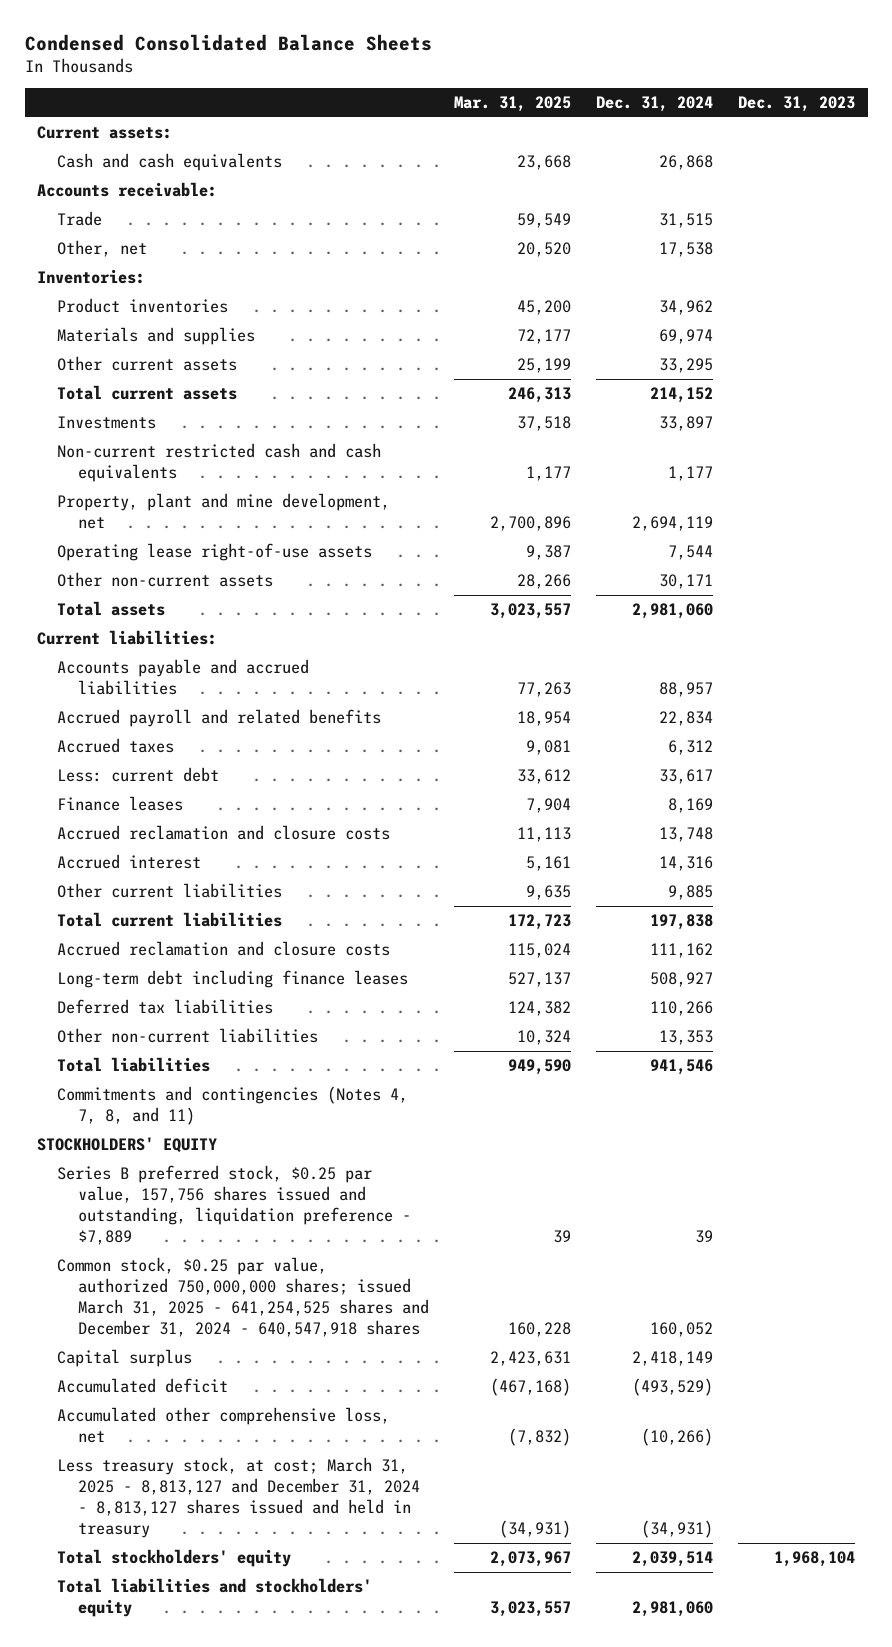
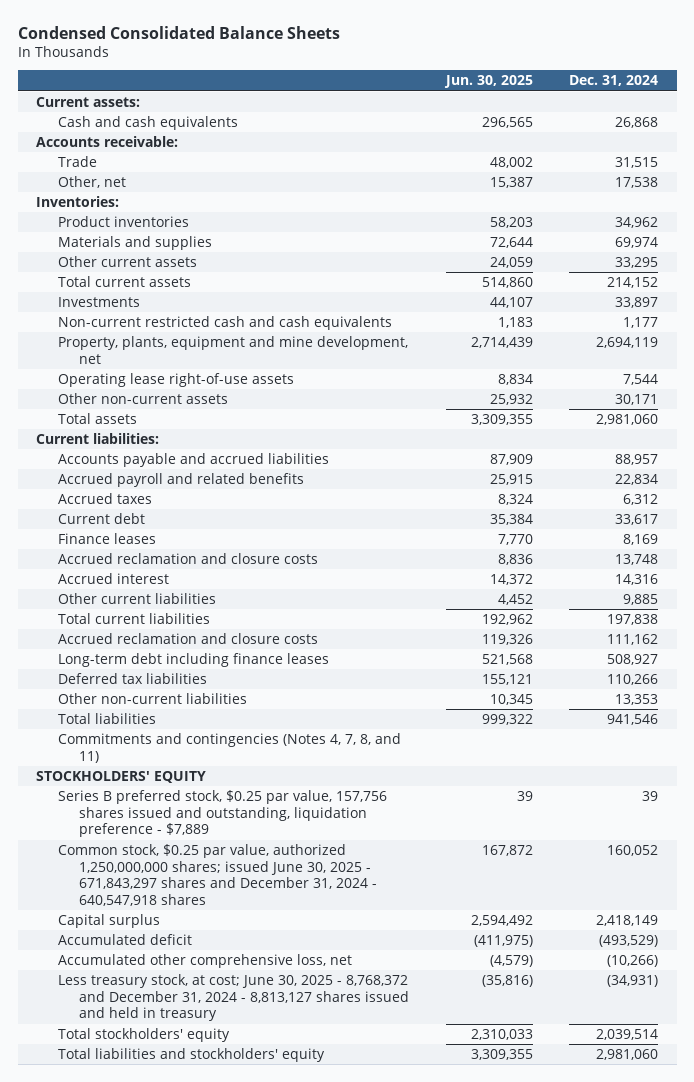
- | Mar. 31, 2025 | Dec. 31, 2024 | Dec. 31, 2023
+ | Jun. 30, 2025 | Dec. 31, 2024
- Property, plant and mine development, net | 2,700,896 | 2,694,119 |
+ Property, plants, equipment and mine development, net | 2,714,439 | 2,694,119
- Less: current debt | 33,612 | 33,617 |
+ Current debt | 35,384 | 33,617
- Common stock, $0.25 par value, authorized 750,000,000 shares; issued March 31, 2025 - 641,254,525 shares and December 31, 2024 - 640,547,918 shares | 160,228 | 160,052 |
+ Common stock, $0.25 par value, authorized 1,250,000,000 shares; issued June 30, 2025 - 671,843,297 shares and December 31, 2024 - 640,547,918 shares | 167,872 | 160,052
- Less treasury stock, at cost; March 31, 2025 - 8,813,127 and December 31, 2024 - 8,813,127 shares issued and held in treasury | (34,931) | (34,931) |
+ Less treasury stock, at cost; June 30, 2025 - 8,768,372 and December 31, 2024 - 8,813,127 shares issued and held in treasury | (35,816) | (34,931)

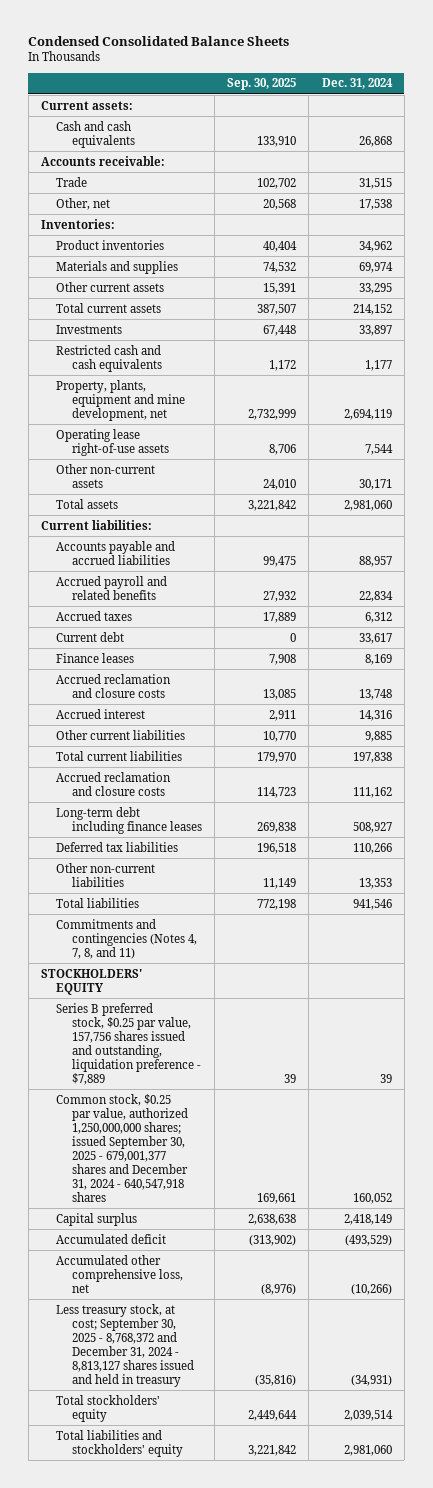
- | Jun. 30, 2025 | Dec. 31, 2024
+ | Sep. 30, 2025 | Dec. 31, 2024
- Non-current restricted cash and cash equivalents | 1,183 | 1,177
+ Restricted cash and cash equivalents | 1,172 | 1,177
- Common stock, $0.25 par value, authorized 1,250,000,000 shares; issued June 30, 2025 - 671,843,297 shares and December 31, 2024 - 640,547,918 shares | 167,872 | 160,052
+ Common stock, $0.25 par value, authorized 1,250,000,000 shares; issued September 30, 2025 - 679,001,377 shares and December 31, 2024 - 640,547,918 shares | 169,661 | 160,052
- Less treasury stock, at cost; June 30, 2025 - 8,768,372 and December 31, 2024 - 8,813,127 shares issued and held in treasury | (35,816) | (34,931)
+ Less treasury stock, at cost; September 30, 2025 - 8,768,372 and December 31, 2024 - 8,813,127 shares issued and held in treasury | (35,816) | (34,931)

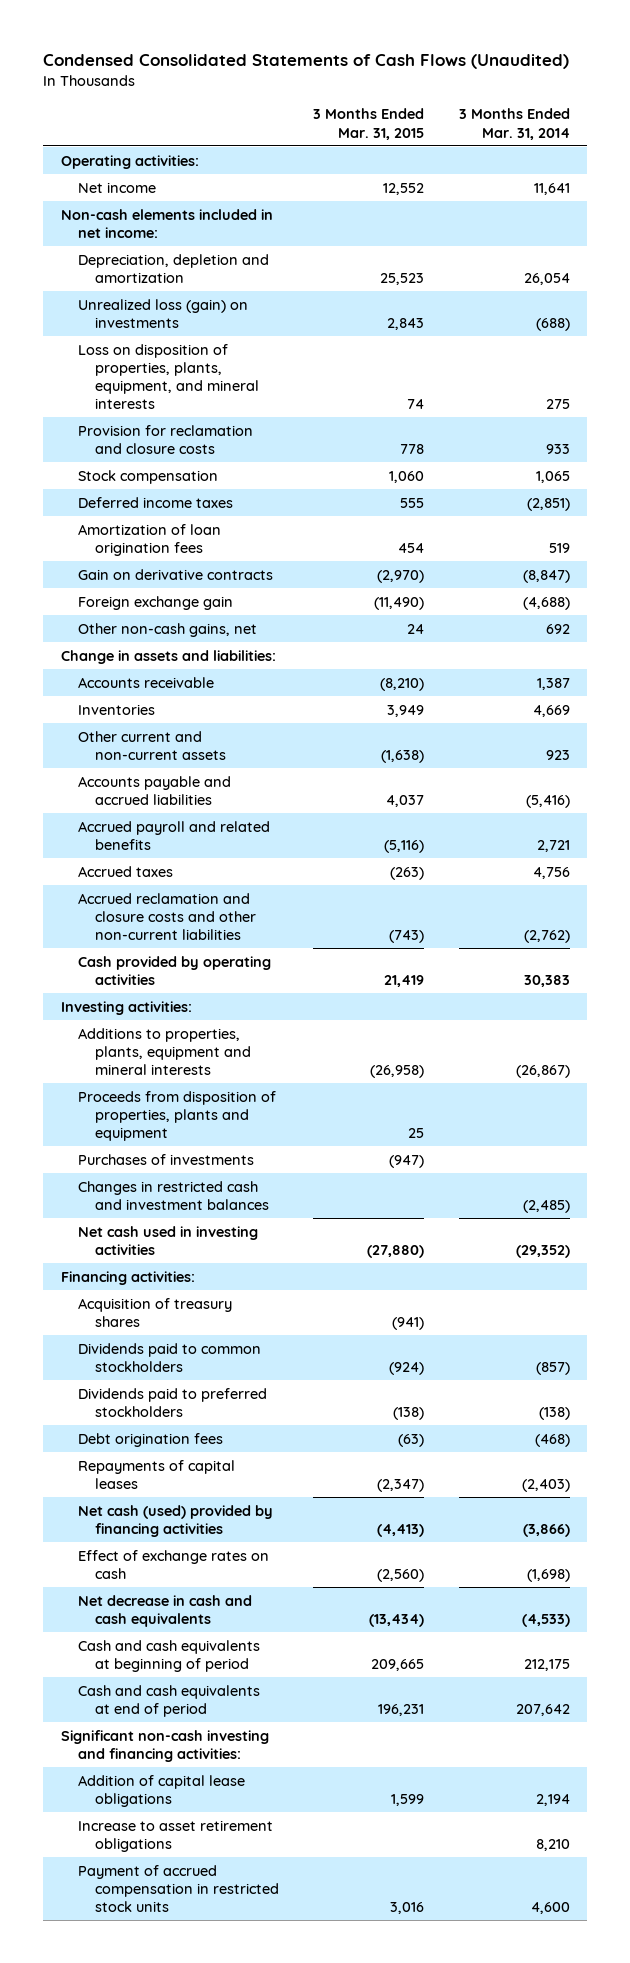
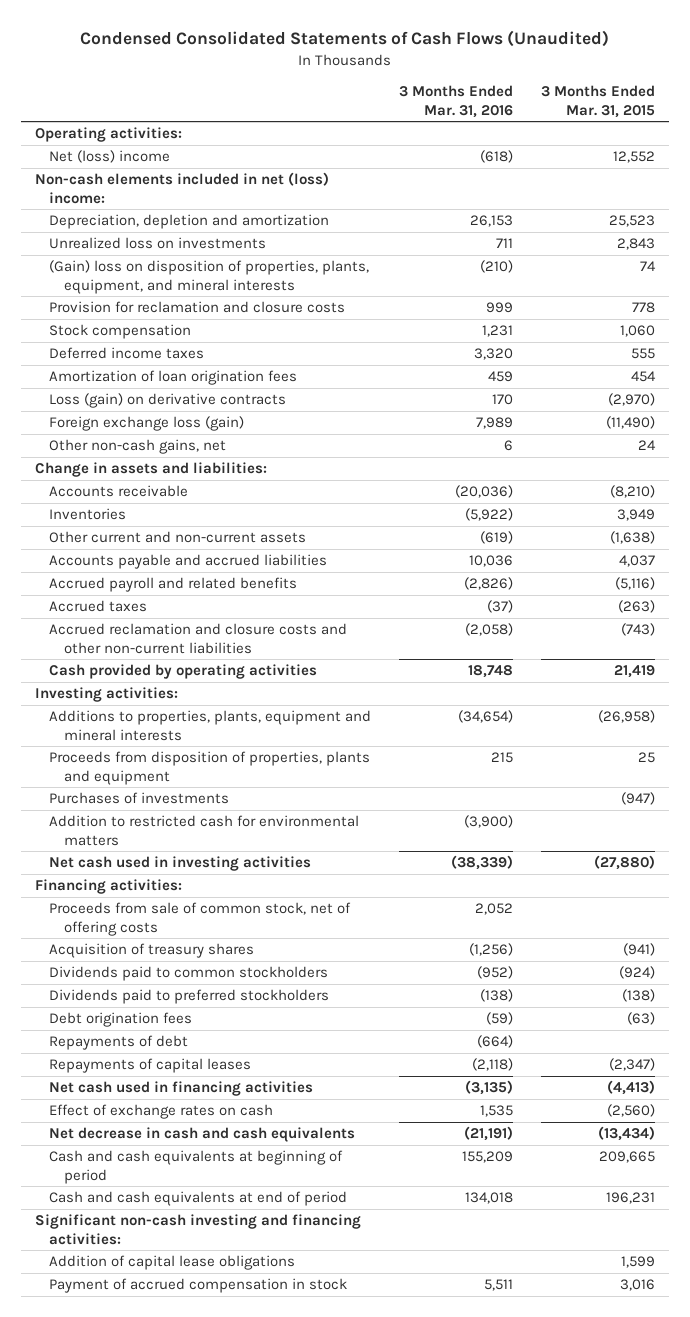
- | 3 Months Ended Mar. 31, 2015 | 3 Months Ended Mar. 31, 2014
+ | 3 Months Ended Mar. 31, 2016 | 3 Months Ended Mar. 31, 2015
- Net income | 12,552 | 11,641
- Non-cash elements included in net income:
+ Net (loss) income | (618) | 12,552
+ Non-cash elements included in net (loss) income:
- Unrealized loss (gain) on investments | 2,843 | (688)
- Loss on disposition of properties, plants, equipment, and mineral interests | 74 | 275
+ Unrealized loss on investments | 711 | 2,843
+ (Gain) loss on disposition of properties, plants, equipment, and mineral interests | (210) | 74
- Gain on derivative contracts | (2,970) | (8,847)
- Foreign exchange gain | (11,490) | (4,688)
+ Loss (gain) on derivative contracts | 170 | (2,970)
+ Foreign exchange loss (gain) | 7,989 | (11,490)
- Changes in restricted cash and investment balances | | (2,485)
+ Addition to restricted cash for environmental matters | (3,900) |
+ Proceeds from sale of common stock, net of offering costs | 2,052 |
+ Repayments of debt | (664) |
- Net cash (used) provided by financing activities | (4,413) | (3,866)
+ Net cash used in financing activities | (3,135) | (4,413)
- Increase to asset retirement obligations | | 8,210
- Payment of accrued compensation in restricted stock units | 3,016 | 4,600
+ Payment of accrued compensation in stock | 5,511 | 3,016

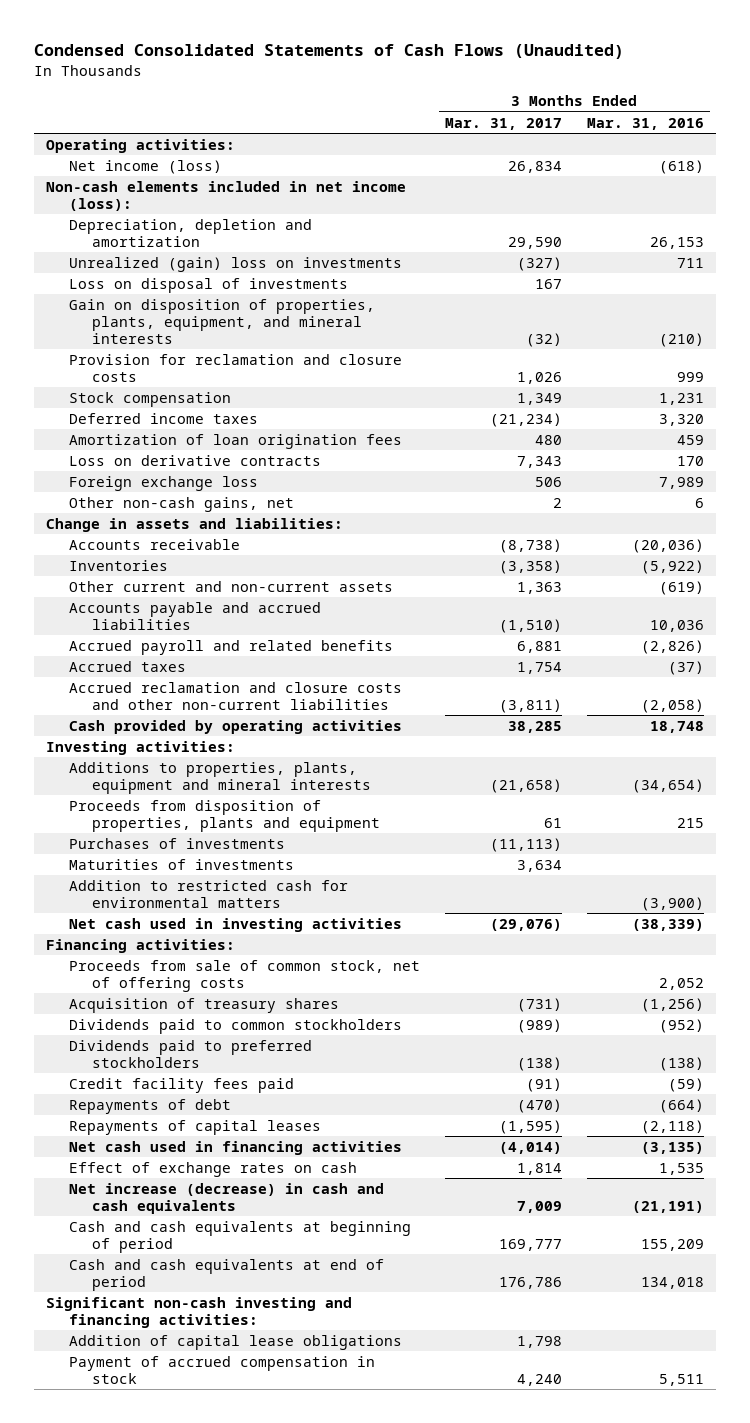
- | 3 Months Ended Mar. 31, 2016 | 3 Months Ended Mar. 31, 2015
+ | 3 Months Ended Mar. 31, 2017 | 3 Months Ended Mar. 31, 2016
- Net (loss) income | (618) | 12,552
- Non-cash elements included in net (loss) income:
+ Net income (loss) | 26,834 | (618)
+ Non-cash elements included in net income (loss):
- Unrealized loss on investments | 711 | 2,843
- (Gain) loss on disposition of properties, plants, equipment, and mineral interests | (210) | 74
+ Unrealized (gain) loss on investments | (327) | 711
+ Loss on disposal of investments | 167 |
+ Gain on disposition of properties, plants, equipment, and mineral interests | (32) | (210)
- Loss (gain) on derivative contracts | 170 | (2,970)
- Foreign exchange loss (gain) | 7,989 | (11,490)
+ Loss on derivative contracts | 7,343 | 170
+ Foreign exchange loss | 506 | 7,989
+ Maturities of investments | 3,634 |
- Debt origination fees | (59) | (63)
+ Credit facility fees paid | (91) | (59)
- Net decrease in cash and cash equivalents | (21,191) | (13,434)
+ Net increase (decrease) in cash and cash equivalents | 7,009 | (21,191)

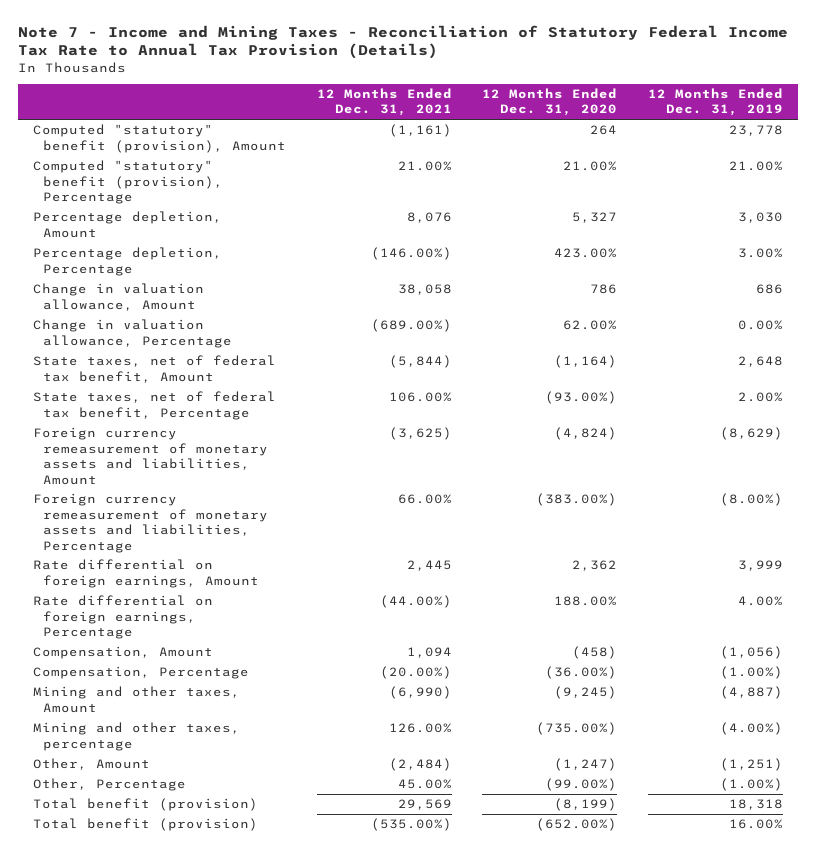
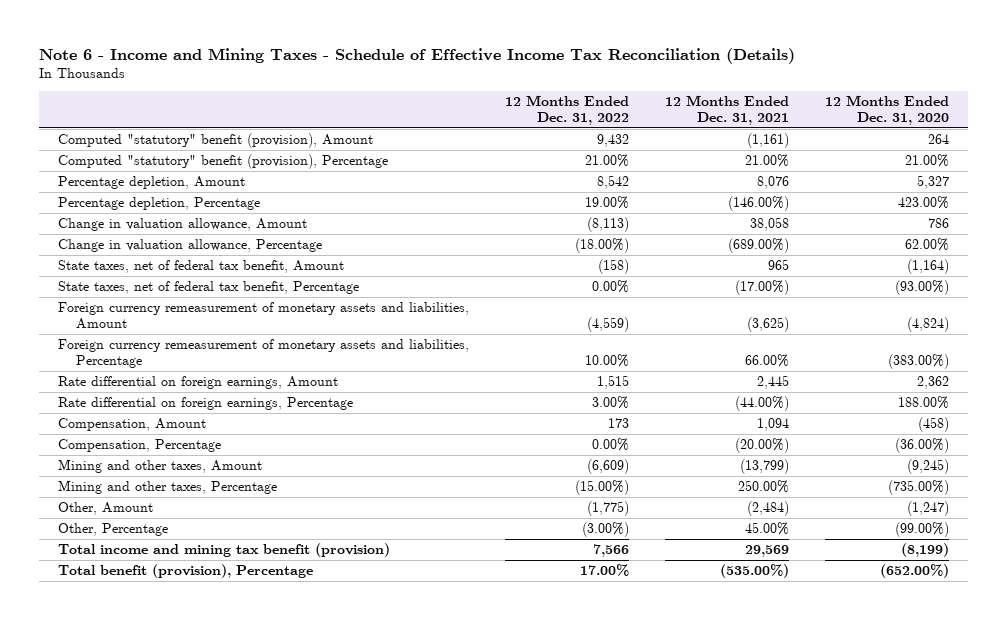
- Note 7 - Income and Mining Taxes - Reconciliation of Statutory Federal Income Tax Rate to Annual Tax Provision (Details)
+ Note 6 - Income and Mining Taxes - Schedule of Effective Income Tax Reconciliation (Details)
- | 12 Months Ended Dec. 31, 2021 | 12 Months Ended Dec. 31, 2020 | 12 Months Ended Dec. 31, 2019
+ | 12 Months Ended Dec. 31, 2022 | 12 Months Ended Dec. 31, 2021 | 12 Months Ended Dec. 31, 2020
- State taxes, net of federal tax benefit, Amount | (5,844) | (1,164) | 2,648
- State taxes, net of federal tax benefit, Percentage | 106.00% | (93.00%) | 2.00%
+ State taxes, net of federal tax benefit, Amount | (158) | 965 | (1,164)
+ State taxes, net of federal tax benefit, Percentage | 0.00% | (17.00%) | (93.00%)
- Mining and other taxes, Amount | (6,990) | (9,245) | (4,887)
- Mining and other taxes, percentage | 126.00% | (735.00%) | (4.00%)
+ Mining and other taxes, Amount | (6,609) | (13,799) | (9,245)
+ Mining and other taxes, Percentage | (15.00%) | 250.00% | (735.00%)
- Total benefit (provision) | 29,569 | (8,199) | 18,318
- Total benefit (provision) | (535.00%) | (652.00%) | 16.00%
+ Total income and mining tax benefit (provision) | 7,566 | 29,569 | (8,199)
+ Total benefit (provision), Percentage | 17.00% | (535.00%) | (652.00%)

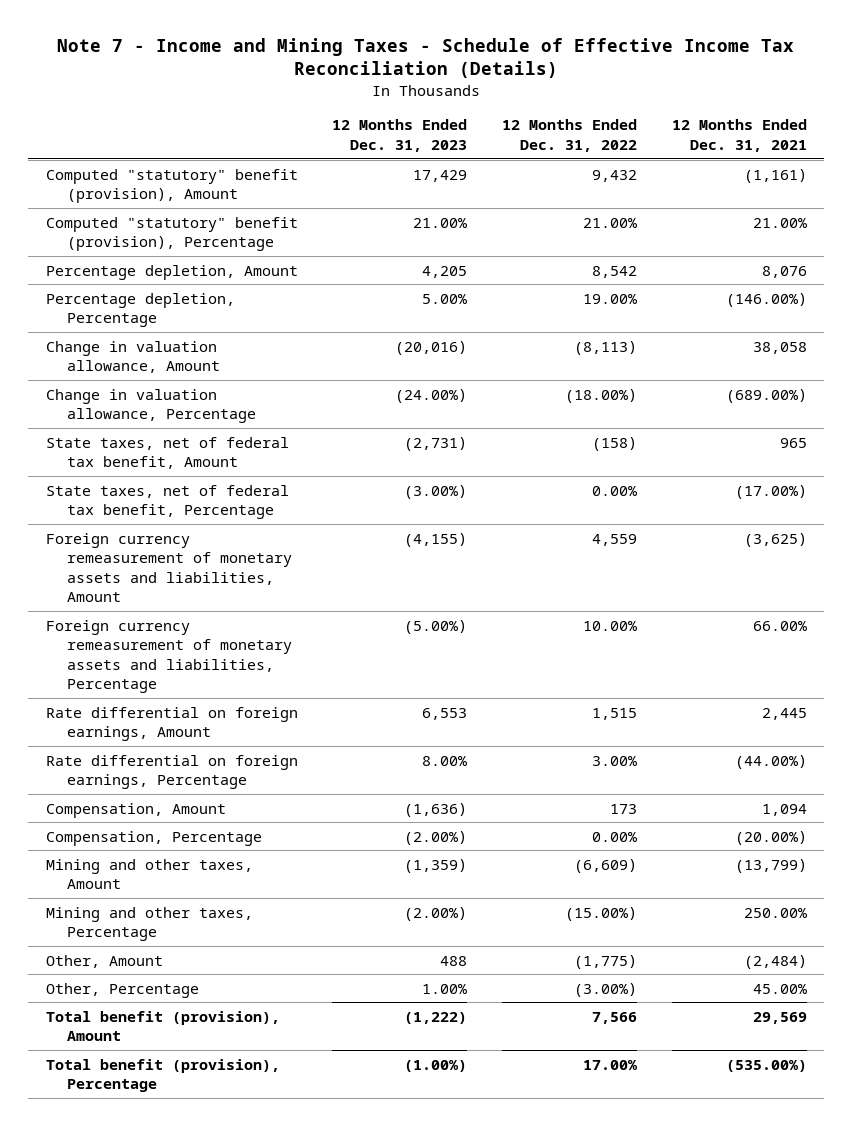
- Note 6 - Income and Mining Taxes - Schedule of Effective Income Tax Reconciliation (Details)
+ Note 7 - Income and Mining Taxes - Schedule of Effective Income Tax Reconciliation (Details)
- | 12 Months Ended Dec. 31, 2022 | 12 Months Ended Dec. 31, 2021 | 12 Months Ended Dec. 31, 2020
+ | 12 Months Ended Dec. 31, 2023 | 12 Months Ended Dec. 31, 2022 | 12 Months Ended Dec. 31, 2021
- Foreign currency remeasurement of monetary assets and liabilities, Amount | (4,559) | (3,625) | (4,824)
+ Foreign currency remeasurement of monetary assets and liabilities, Amount | (4,155) | 4,559 | (3,625)
- Total income and mining tax benefit (provision) | 7,566 | 29,569 | (8,199)
+ Total benefit (provision), Amount | (1,222) | 7,566 | 29,569

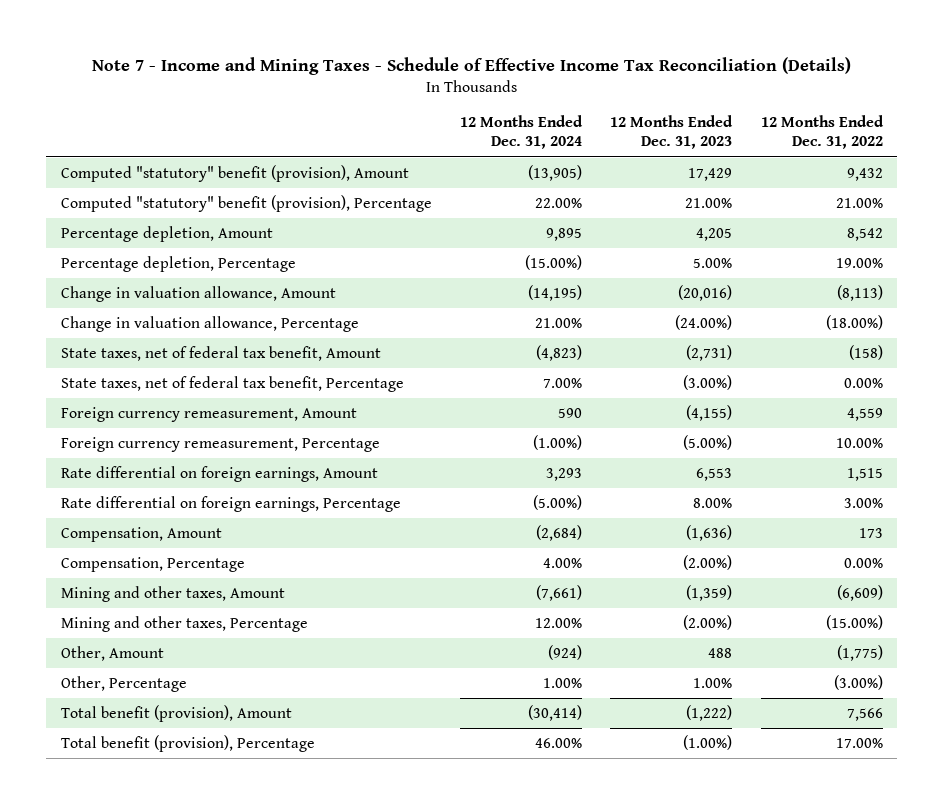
- | 12 Months Ended Dec. 31, 2023 | 12 Months Ended Dec. 31, 2022 | 12 Months Ended Dec. 31, 2021
+ | 12 Months Ended Dec. 31, 2024 | 12 Months Ended Dec. 31, 2023 | 12 Months Ended Dec. 31, 2022
- Foreign currency remeasurement of monetary assets and liabilities, Amount | (4,155) | 4,559 | (3,625)
- Foreign currency remeasurement of monetary assets and liabilities, Percentage | (5.00%) | 10.00% | 66.00%
+ Foreign currency remeasurement, Amount | 590 | (4,155) | 4,559
+ Foreign currency remeasurement, Percentage | (1.00%) | (5.00%) | 10.00%

